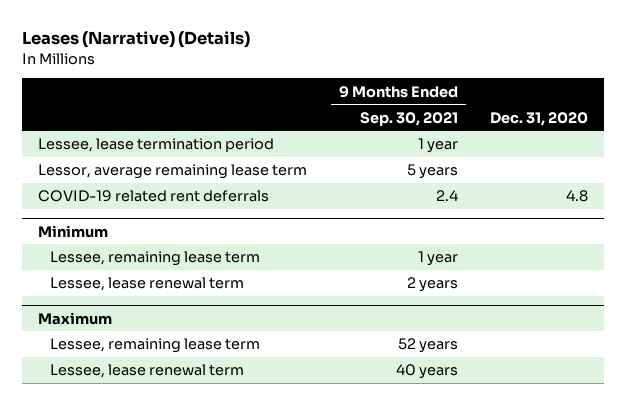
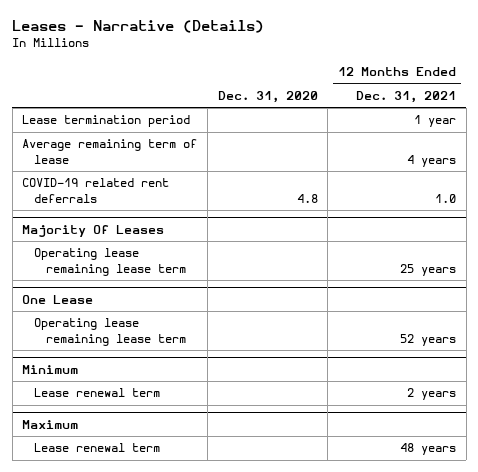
- Leases (Narrative) (Details)
+ Leases - Narrative (Details)
- | 9 Months Ended Sep. 30, 2021 | Dec. 31, 2020
+ | Dec. 31, 2020 | 12 Months Ended Dec. 31, 2021
- Lessee, lease termination period | 1 year |
- Lessor, average remaining lease term | 5 years |
+ Lease termination period | | 1 year
+ Average remaining term of lease | | 4 years
+ Majority Of Leases
+ Operating lease remaining lease term | | 25 years
+ One Lease
+ Operating lease remaining lease term | | 52 years
@ Minimum
- Lessee, remaining lease term | 1 year |
- Lessee, lease renewal term | 2 years |
+ Lease renewal term | | 2 years
@ Maximum
- Lessee, remaining lease term | 52 years |
- Lessee, lease renewal term | 40 years |
+ Lease renewal term | | 48 years

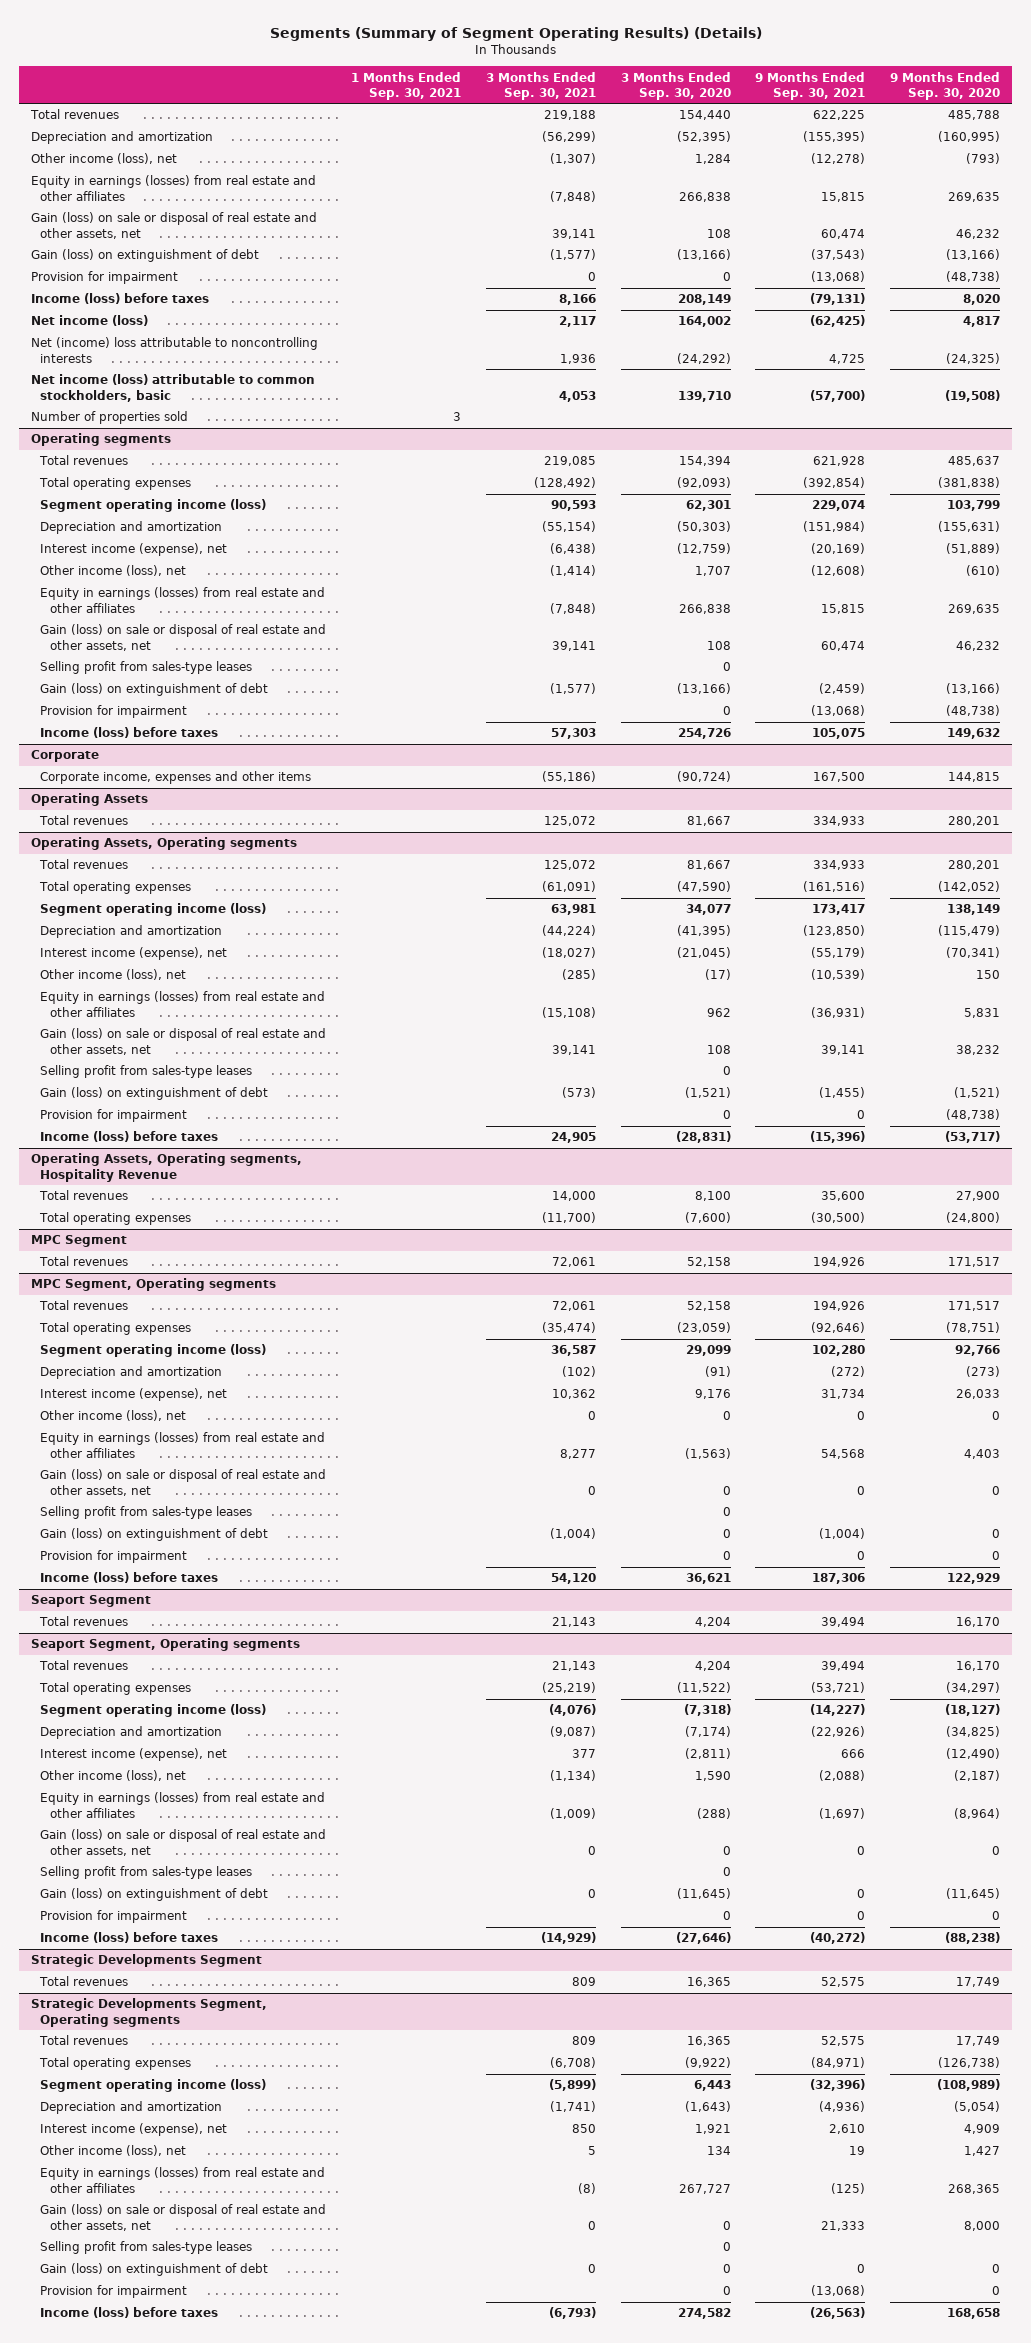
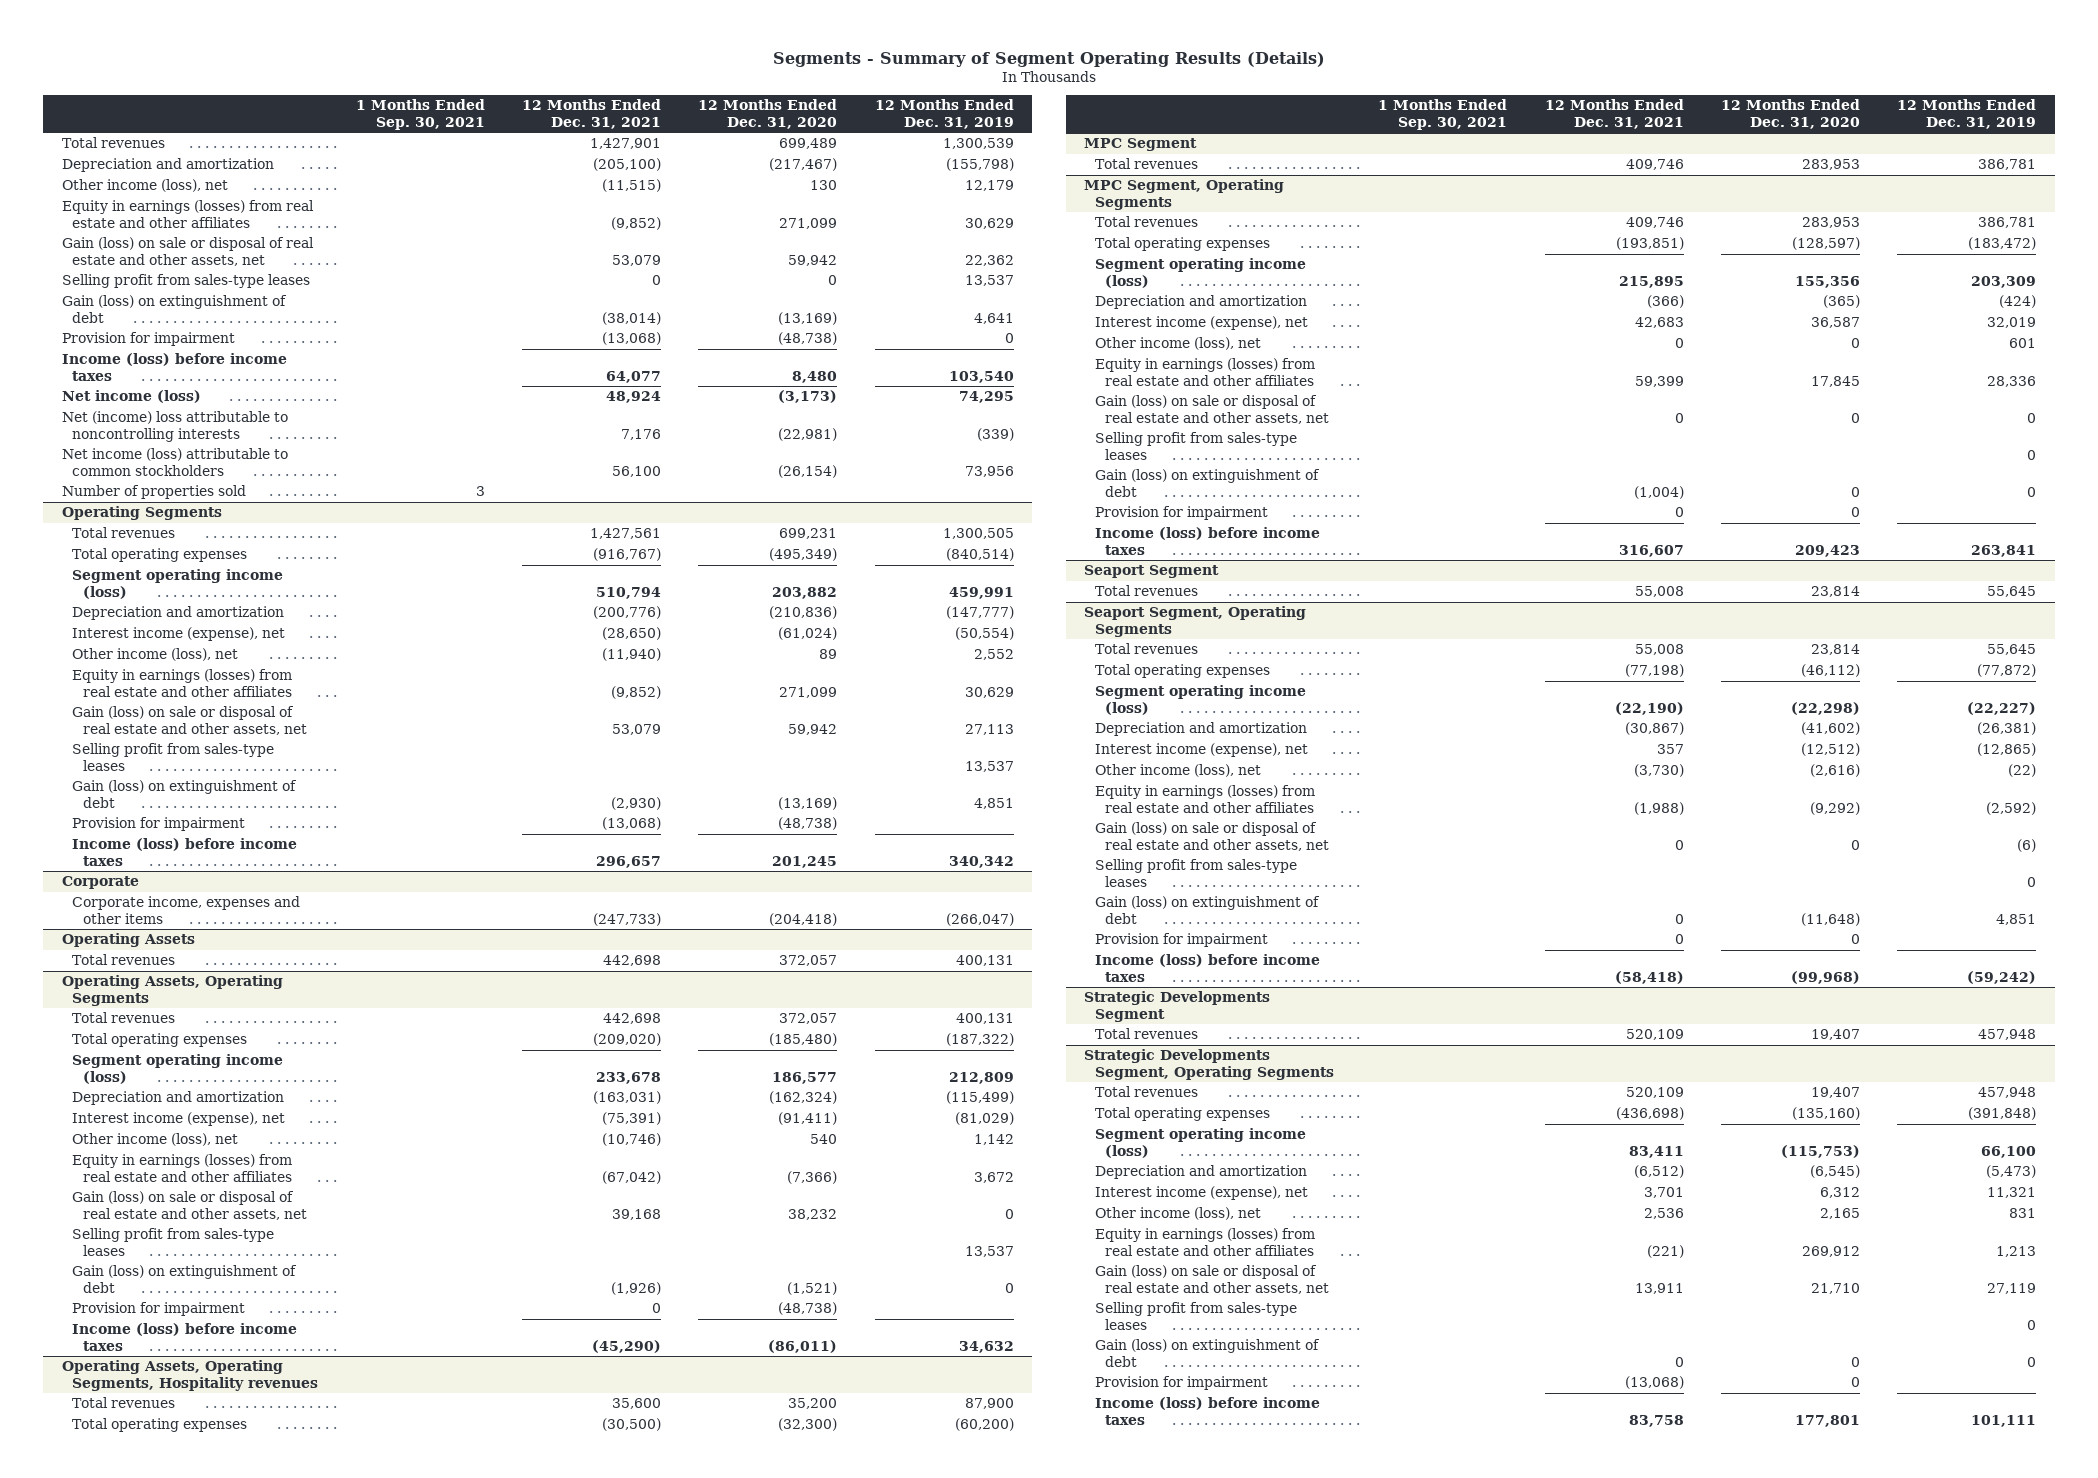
- Segments (Summary of Segment Operating Results) (Details)
+ Segments - Summary of Segment Operating Results (Details)
- | 1 Months Ended Sep. 30, 2021 | 3 Months Ended Sep. 30, 2021 | 3 Months Ended Sep. 30, 2020 | 9 Months Ended Sep. 30, 2021 | 9 Months Ended Sep. 30, 2020
+ | 1 Months Ended Sep. 30, 2021 | 12 Months Ended Dec. 31, 2021 | 12 Months Ended Dec. 31, 2020 | 12 Months Ended Dec. 31, 2019
+ Selling profit from sales-type leases | | 0 | 0 | 13,537
- Income (loss) before taxes | | 8,166 | 208,149 | (79,131) | 8,020
+ Income (loss) before income taxes | | 64,077 | 8,480 | 103,540
- Net income (loss) attributable to common stockholders, basic | | 4,053 | 139,710 | (57,700) | (19,508)
+ Net income (loss) attributable to common stockholders | | 56,100 | (26,154) | 73,956
- Operating segments
+ Operating Segments
- Income (loss) before taxes | | 57,303 | 254,726 | 105,075 | 149,632
+ Income (loss) before income taxes | | 296,657 | 201,245 | 340,342
- Operating Assets, Operating segments
+ Operating Assets, Operating Segments
- Income (loss) before taxes | | 24,905 | (28,831) | (15,396) | (53,717)
- Operating Assets, Operating segments, Hospitality Revenue
+ Income (loss) before income taxes | | (45,290) | (86,011) | 34,632
+ Operating Assets, Operating Segments, Hospitality revenues
- MPC Segment, Operating segments
+ MPC Segment, Operating Segments
- Income (loss) before taxes | | 54,120 | 36,621 | 187,306 | 122,929
+ Income (loss) before income taxes | | 316,607 | 209,423 | 263,841
- Seaport Segment, Operating segments
+ Seaport Segment, Operating Segments
- Income (loss) before taxes | | (14,929) | (27,646) | (40,272) | (88,238)
+ Income (loss) before income taxes | | (58,418) | (99,968) | (59,242)
- Strategic Developments Segment, Operating segments
+ Strategic Developments Segment, Operating Segments
- Income (loss) before taxes | | (6,793) | 274,582 | (26,563) | 168,658
+ Income (loss) before income taxes | | 83,758 | 177,801 | 101,111

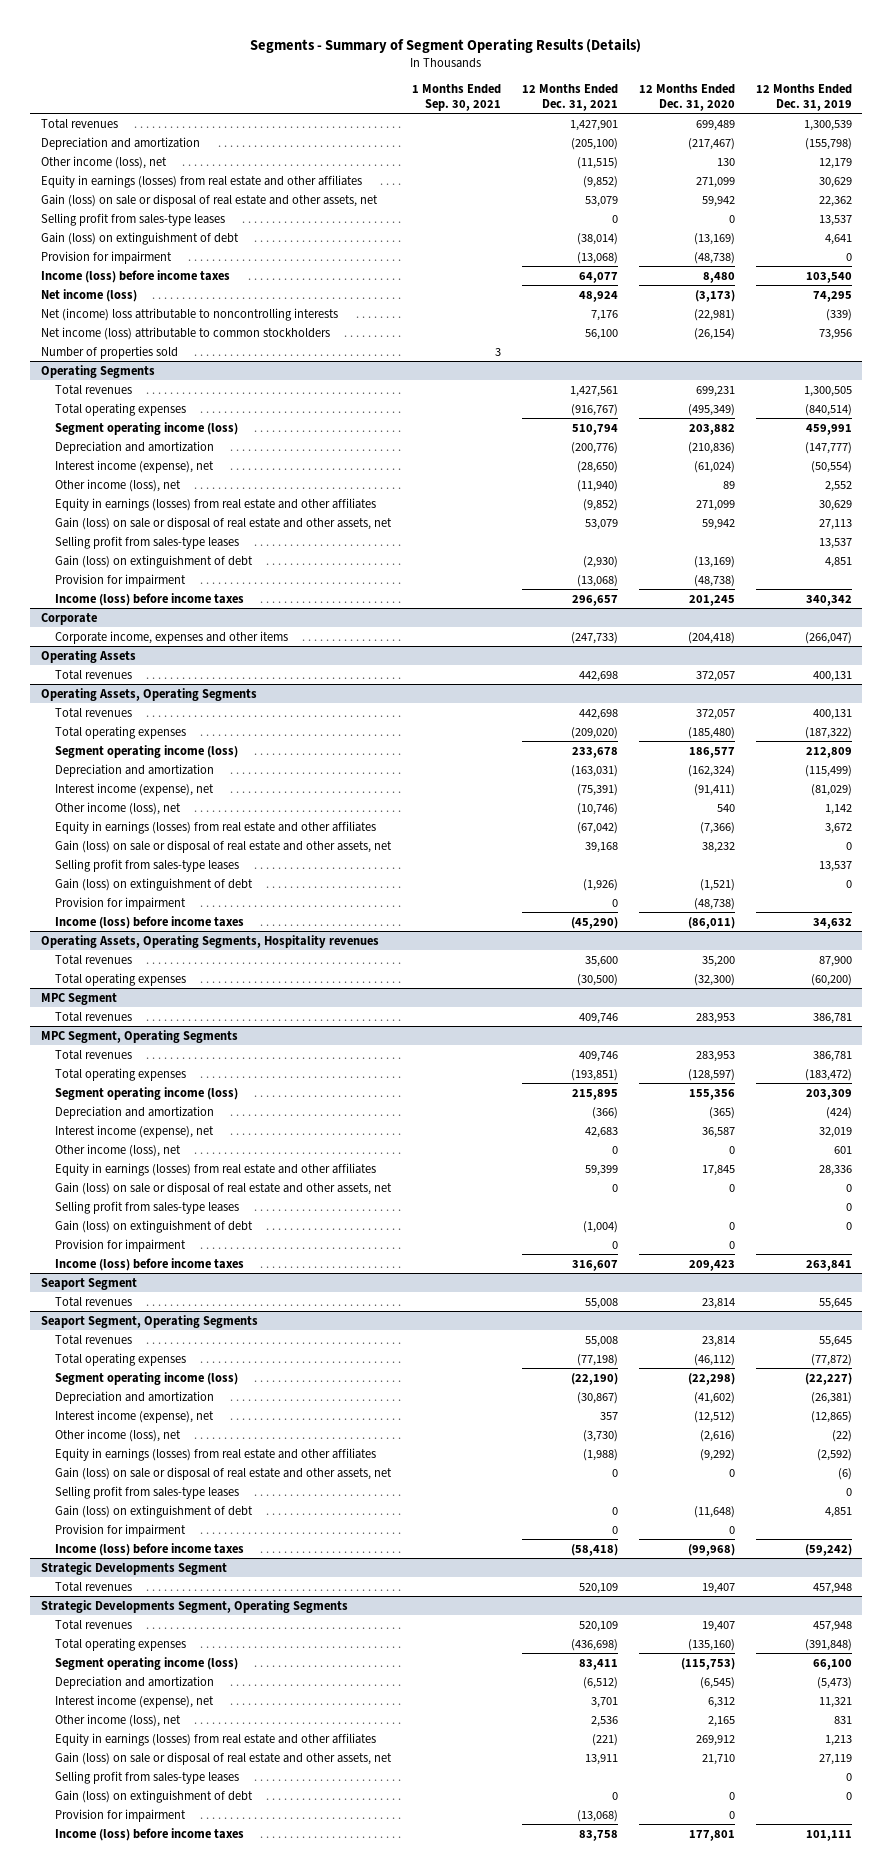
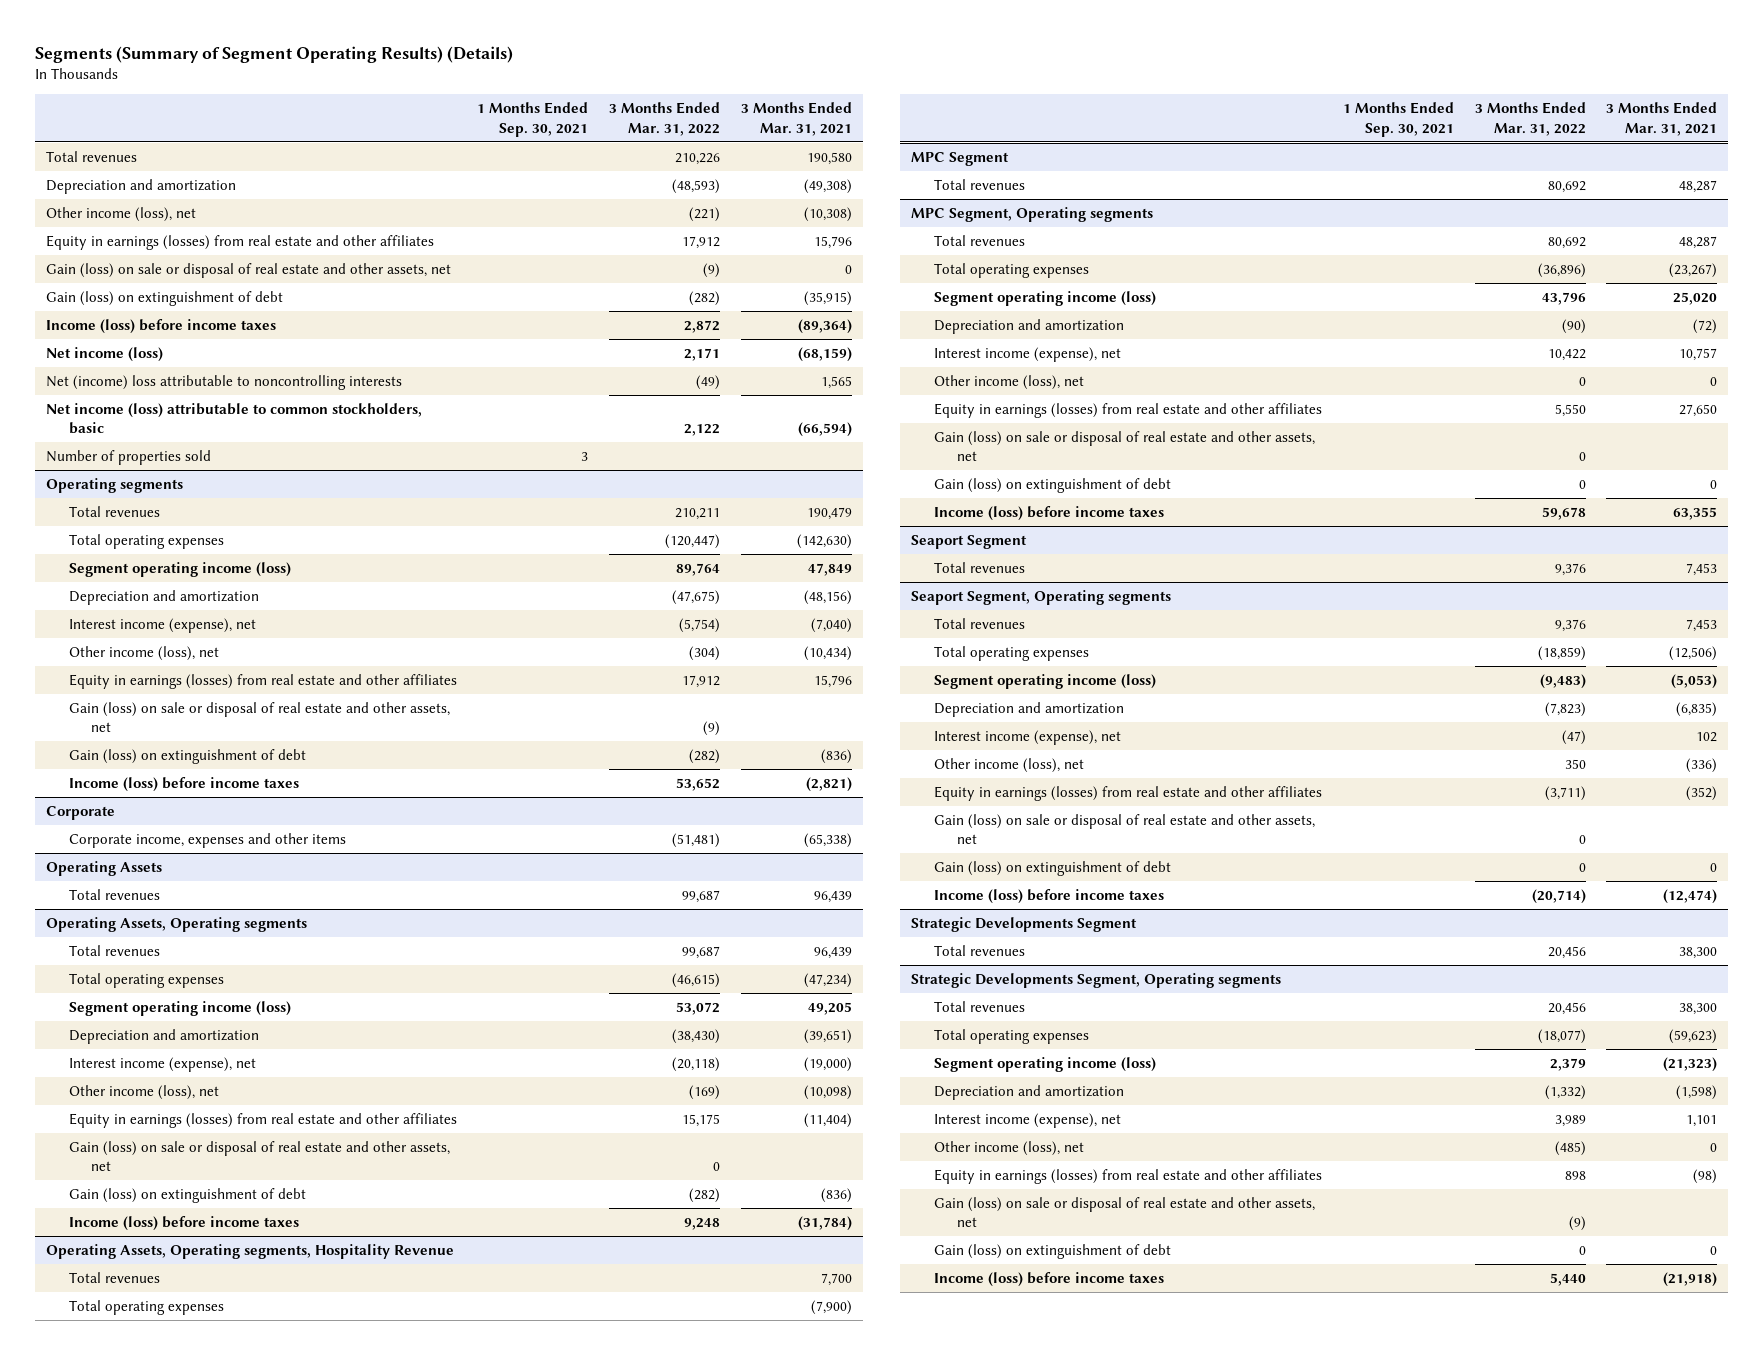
- Segments - Summary of Segment Operating Results (Details)
+ Segments (Summary of Segment Operating Results) (Details)
- | 1 Months Ended Sep. 30, 2021 | 12 Months Ended Dec. 31, 2021 | 12 Months Ended Dec. 31, 2020 | 12 Months Ended Dec. 31, 2019
+ | 1 Months Ended Sep. 30, 2021 | 3 Months Ended Mar. 31, 2022 | 3 Months Ended Mar. 31, 2021
- Selling profit from sales-type leases | | 0 | 0 | 13,537
- Provision for impairment | | (13,068) | (48,738) | 0
- Net income (loss) attributable to common stockholders | | 56,100 | (26,154) | 73,956
+ Net income (loss) attributable to common stockholders, basic | | 2,122 | (66,594)
- Operating Segments
+ Operating segments
- Selling profit from sales-type leases | | | | 13,537
- Provision for impairment | | (13,068) | (48,738) |
- Operating Assets, Operating Segments
+ Operating Assets, Operating segments
- Selling profit from sales-type leases | | | | 13,537
- Provision for impairment | | 0 | (48,738) |
- Operating Assets, Operating Segments, Hospitality revenues
+ Operating Assets, Operating segments, Hospitality Revenue
- MPC Segment, Operating Segments
+ MPC Segment, Operating segments
- Selling profit from sales-type leases | | | | 0
- Provision for impairment | | 0 | 0 |
- Seaport Segment, Operating Segments
+ Seaport Segment, Operating segments
- Selling profit from sales-type leases | | | | 0
- Provision for impairment | | 0 | 0 |
- Strategic Developments Segment, Operating Segments
+ Strategic Developments Segment, Operating segments
- Selling profit from sales-type leases | | | | 0
- Provision for impairment | | (13,068) | 0 |

